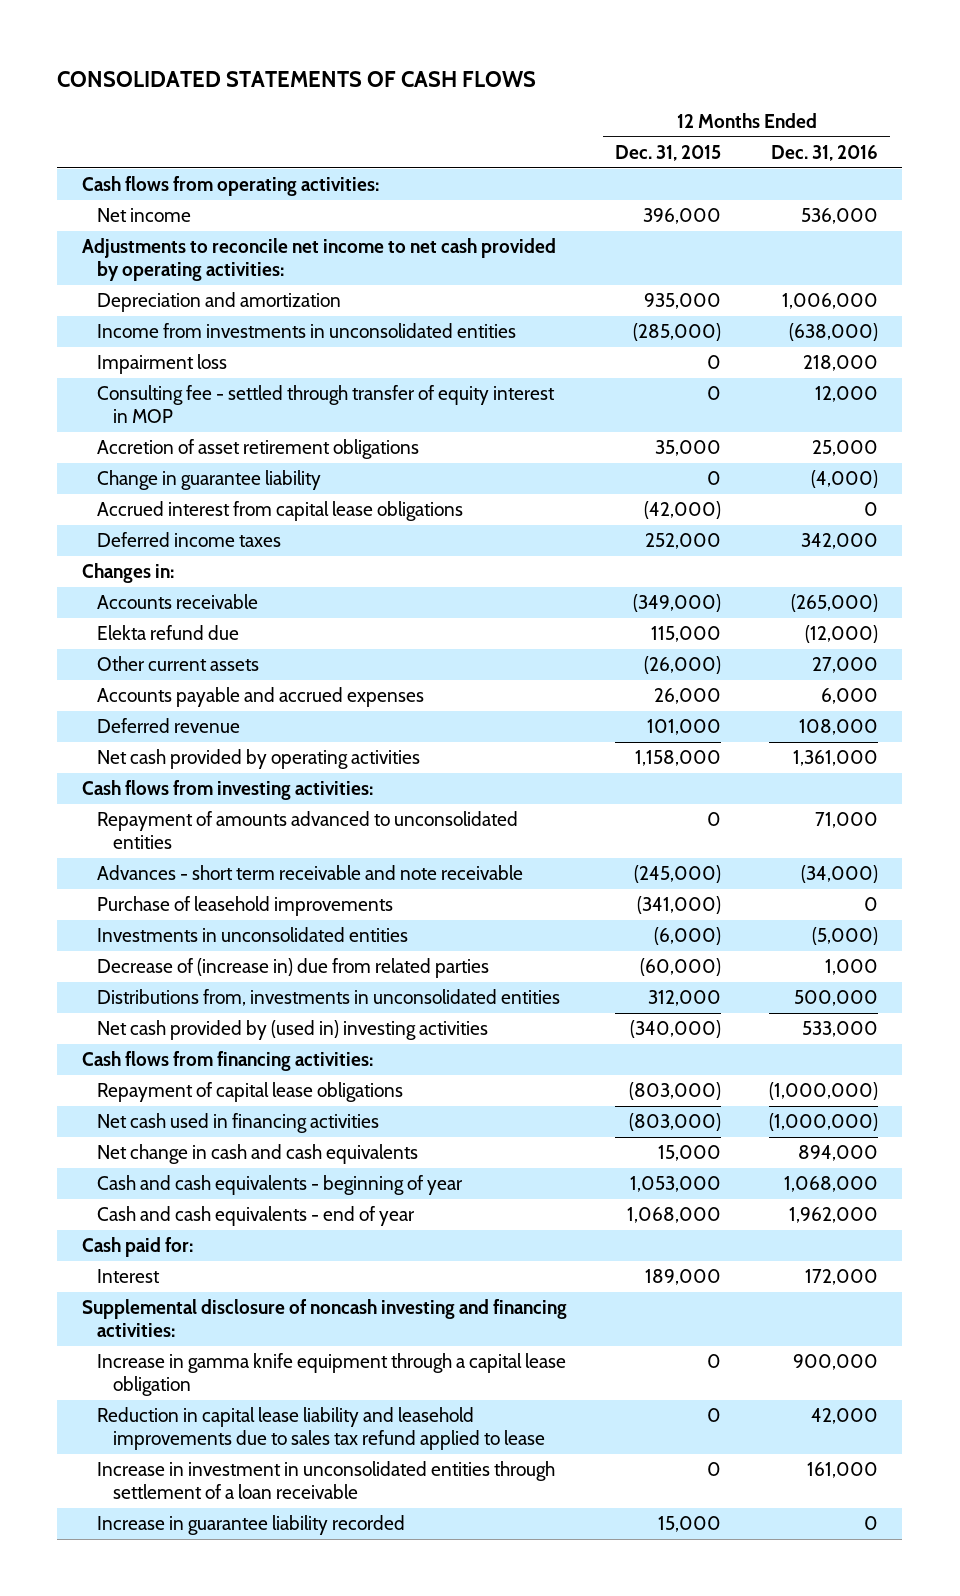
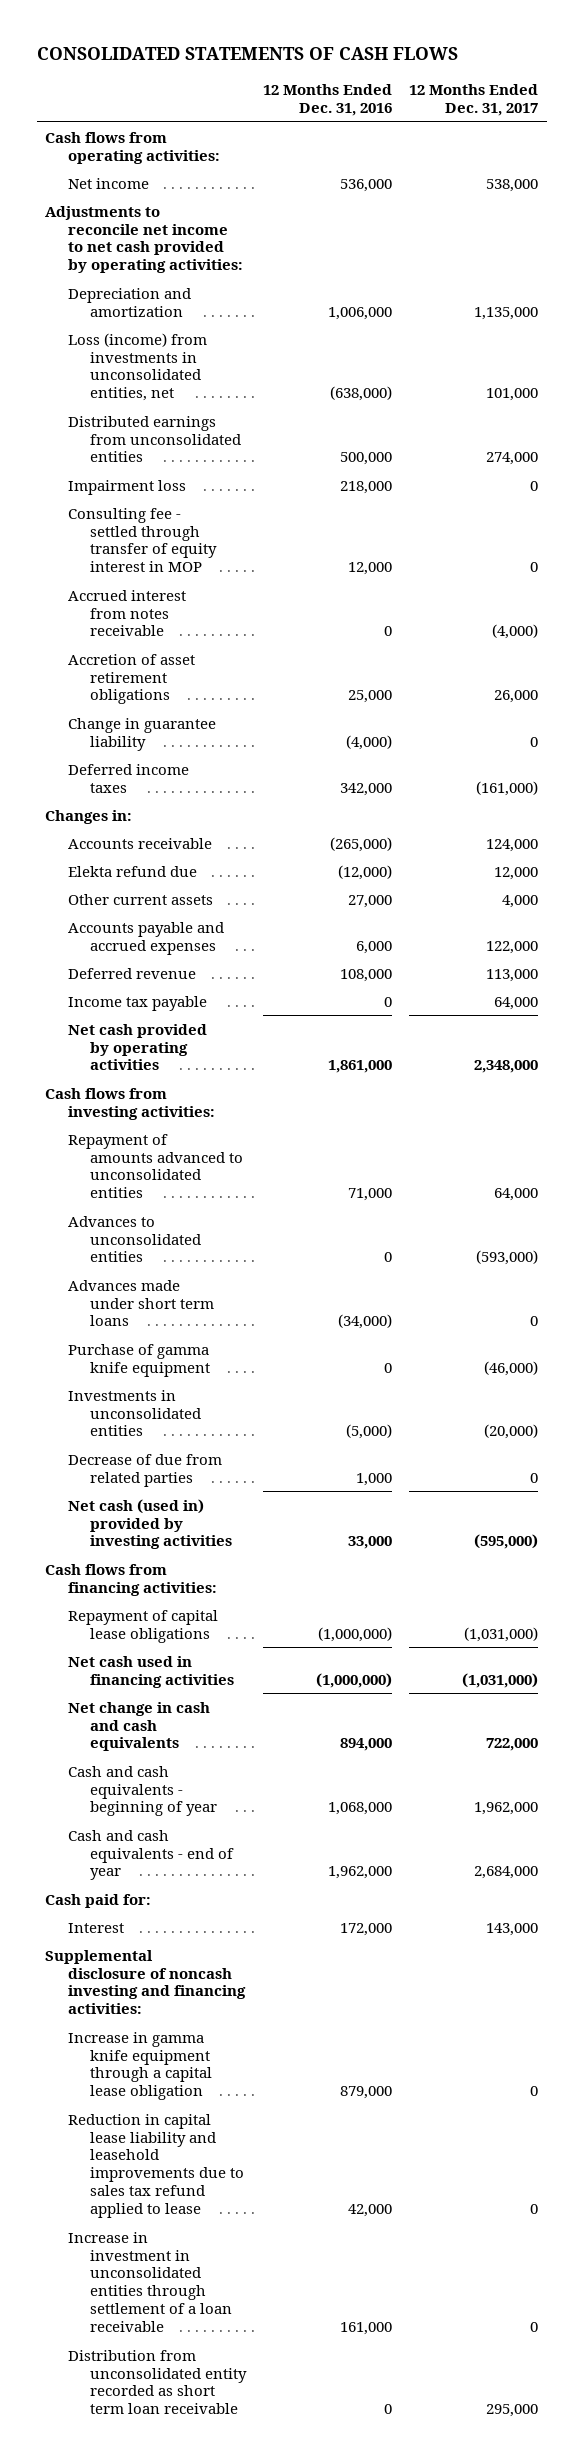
- | 12 Months Ended Dec. 31, 2015 | 12 Months Ended Dec. 31, 2016
+ | 12 Months Ended Dec. 31, 2016 | 12 Months Ended Dec. 31, 2017
- Income from investments in unconsolidated entities | (285,000) | (638,000)
+ Loss (income) from investments in unconsolidated entities, net | (638,000) | 101,000
+ Distributed earnings from unconsolidated entities | 500,000 | 274,000
+ Accrued interest from notes receivable | 0 | (4,000)
- Accrued interest from capital lease obligations | (42,000) | 0
- Net cash provided by operating activities | 1,158,000 | 1,361,000
+ Income tax payable | 0 | 64,000
+ Net cash provided by operating activities | 1,861,000 | 2,348,000
- Advances - short term receivable and note receivable | (245,000) | (34,000)
- Purchase of leasehold improvements | (341,000) | 0
+ Advances to unconsolidated entities | 0 | (593,000)
+ Advances made under short term loans | (34,000) | 0
+ Purchase of gamma knife equipment | 0 | (46,000)
- Decrease of (increase in) due from related parties | (60,000) | 1,000
- Distributions from, investments in unconsolidated entities | 312,000 | 500,000
- Net cash provided by (used in) investing activities | (340,000) | 533,000
+ Decrease of due from related parties | 1,000 | 0
+ Net cash (used in) provided by investing activities | 33,000 | (595,000)
- Increase in gamma knife equipment through a capital lease obligation | 0 | 900,000
+ Increase in gamma knife equipment through a capital lease obligation | 879,000 | 0
- Increase in guarantee liability recorded | 15,000 | 0
+ Distribution from unconsolidated entity recorded as short term loan receivable | 0 | 295,000

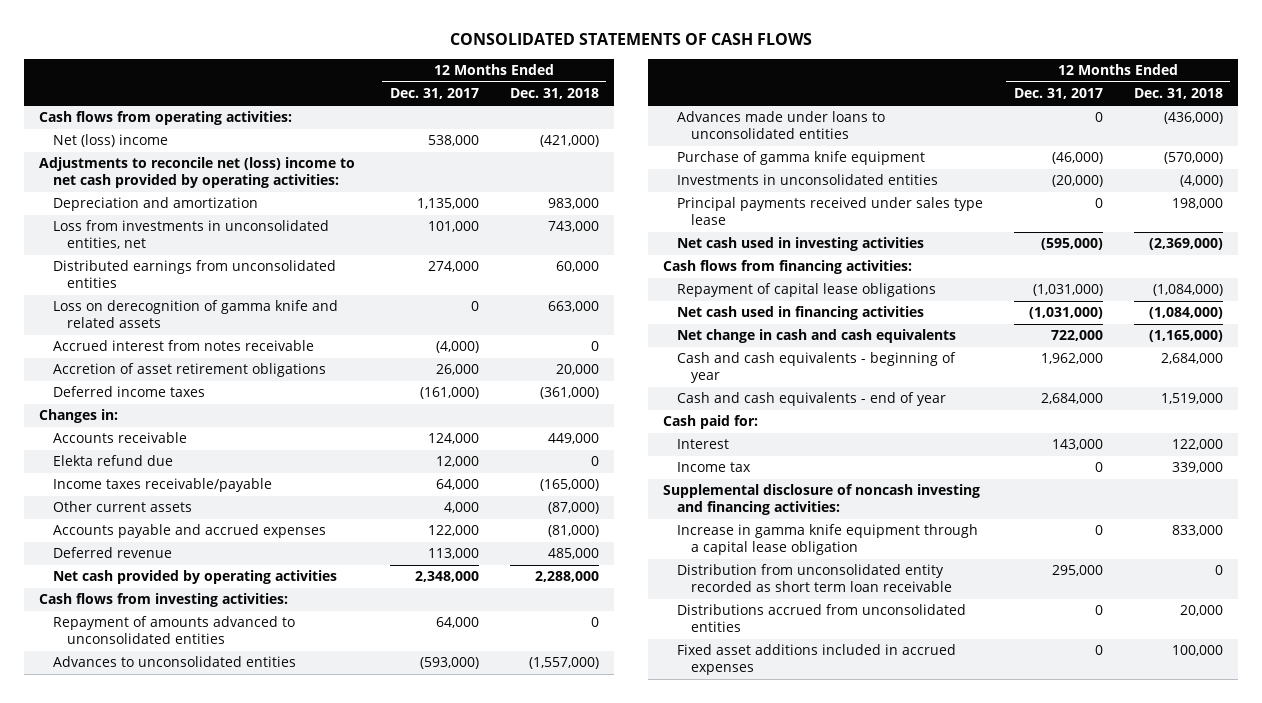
- | 12 Months Ended Dec. 31, 2016 | 12 Months Ended Dec. 31, 2017
+ | 12 Months Ended Dec. 31, 2017 | 12 Months Ended Dec. 31, 2018
- Net income | 536,000 | 538,000
- Adjustments to reconcile net income to net cash provided by operating activities:
+ Net (loss) income | 538,000 | (421,000)
+ Adjustments to reconcile net (loss) income to net cash provided by operating activities:
- Loss (income) from investments in unconsolidated entities, net | (638,000) | 101,000
+ Loss from investments in unconsolidated entities, net | 101,000 | 743,000
- Impairment loss | 218,000 | 0
- Consulting fee - settled through transfer of equity interest in MOP | 12,000 | 0
+ Loss on derecognition of gamma knife and related assets | 0 | 663,000
- Change in guarantee liability | (4,000) | 0
+ Income taxes receivable/payable | 64,000 | (165,000)
- Income tax payable | 0 | 64,000
- Advances made under short term loans | (34,000) | 0
+ Advances made under loans to unconsolidated entities | 0 | (436,000)
- Decrease of due from related parties | 1,000 | 0
- Net cash (used in) provided by investing activities | 33,000 | (595,000)
+ Principal payments received under sales type lease | 0 | 198,000
+ Net cash used in investing activities | (595,000) | (2,369,000)
+ Income tax | 0 | 339,000
- Reduction in capital lease liability and leasehold improvements due to sales tax refund applied to lease | 42,000 | 0
- Increase in investment in unconsolidated entities through settlement of a loan receivable | 161,000 | 0
+ Distributions accrued from unconsolidated entities | 0 | 20,000
+ Fixed asset additions included in accrued expenses | 0 | 100,000

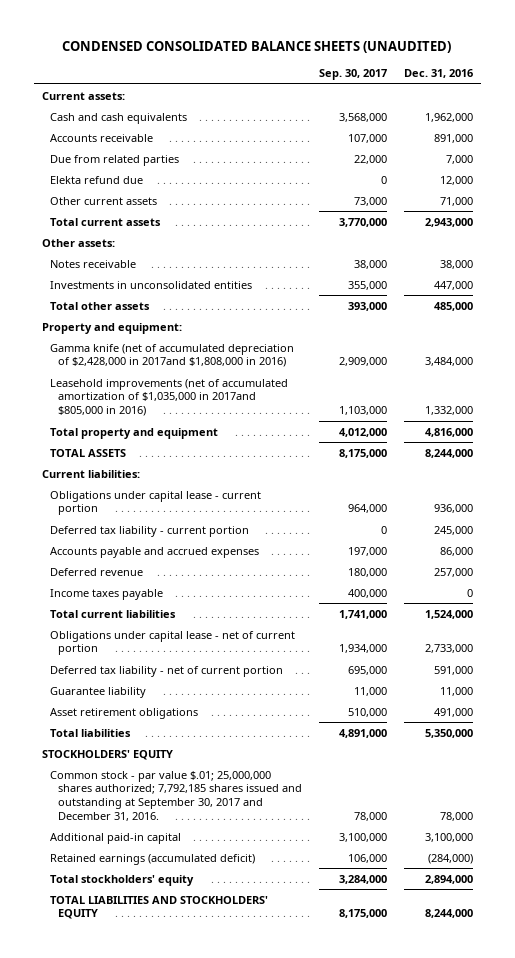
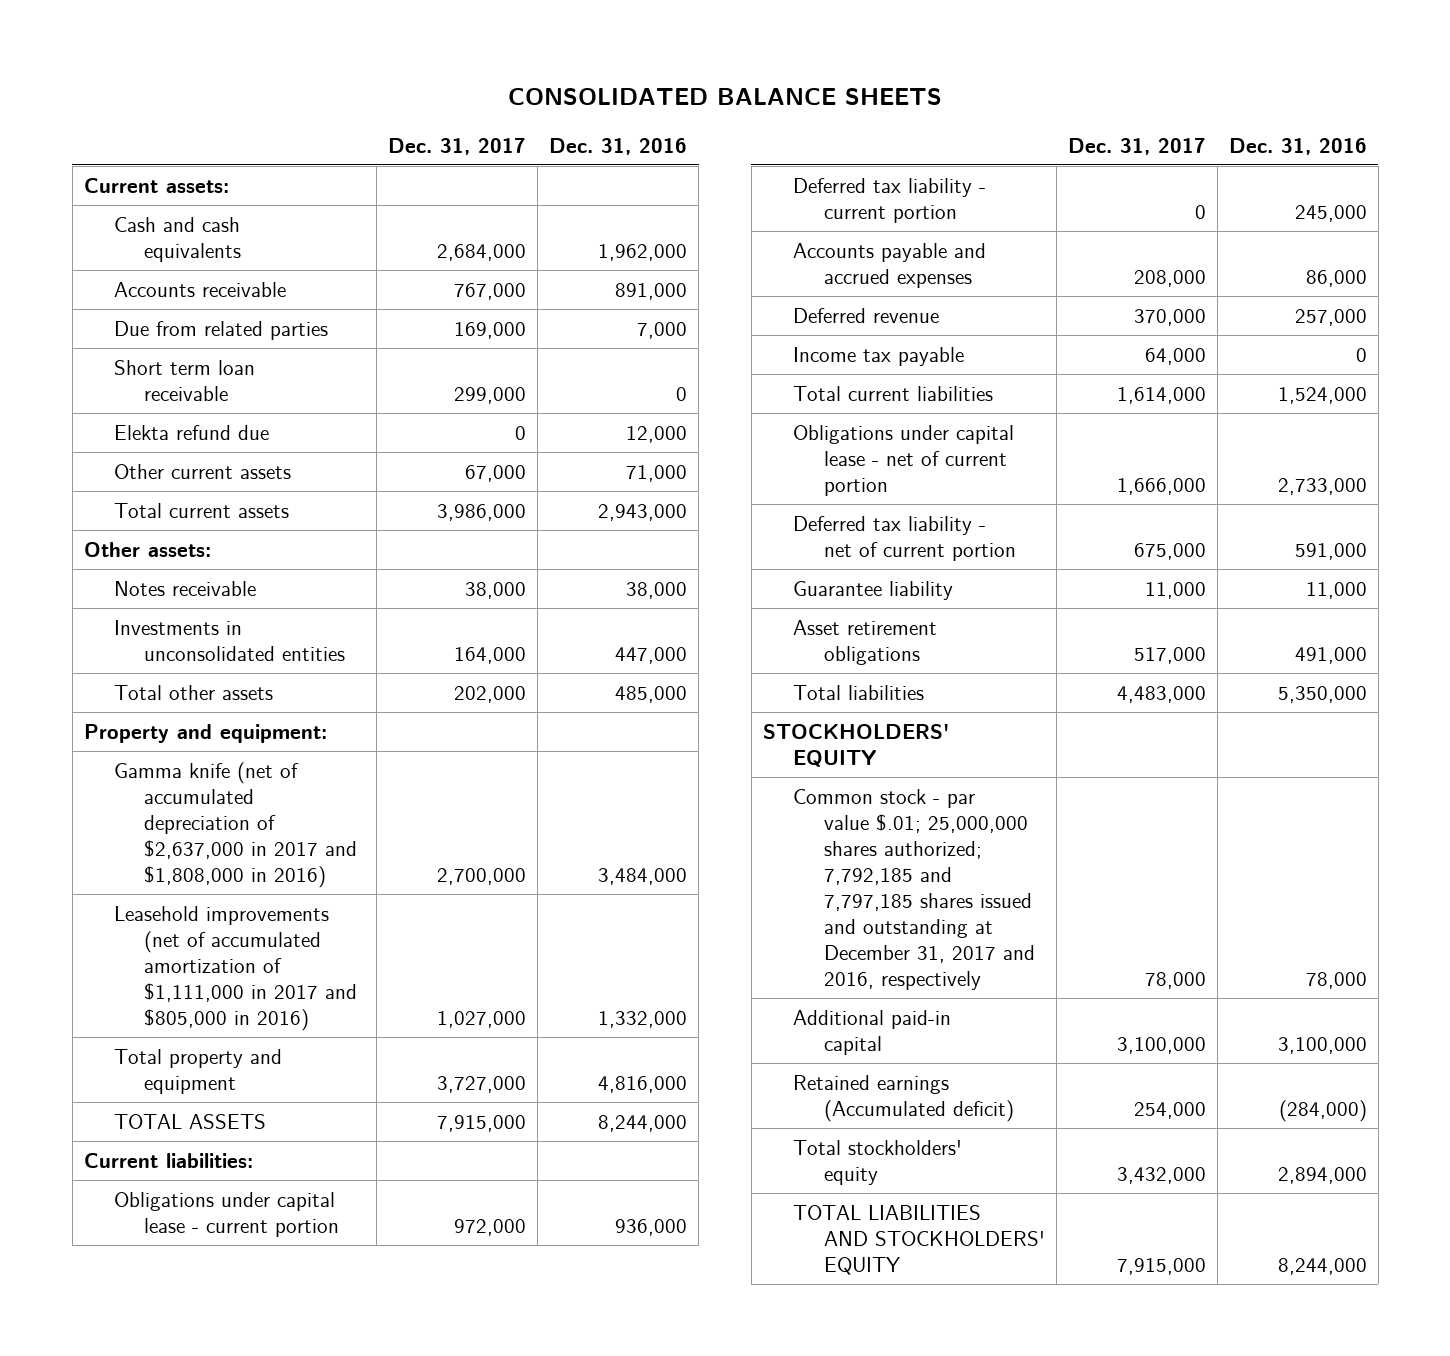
- CONDENSED CONSOLIDATED BALANCE SHEETS (UNAUDITED)
+ CONSOLIDATED BALANCE SHEETS
- | Sep. 30, 2017 | Dec. 31, 2016
+ | Dec. 31, 2017 | Dec. 31, 2016
+ Short term loan receivable | 299,000 | 0
- Gamma knife (net of accumulated depreciation of $2,428,000 in 2017and $1,808,000 in 2016) | 2,909,000 | 3,484,000
- Leasehold improvements (net of accumulated amortization of $1,035,000 in 2017and $805,000 in 2016) | 1,103,000 | 1,332,000
+ Gamma knife (net of accumulated depreciation of $2,637,000 in 2017 and $1,808,000 in 2016) | 2,700,000 | 3,484,000
+ Leasehold improvements (net of accumulated amortization of $1,111,000 in 2017 and $805,000 in 2016) | 1,027,000 | 1,332,000
- Income taxes payable | 400,000 | 0
+ Income tax payable | 64,000 | 0
- Common stock - par value $.01; 25,000,000 shares authorized; 7,792,185 shares issued and outstanding at September 30, 2017 and December 31, 2016. | 78,000 | 78,000
+ Common stock - par value $.01; 25,000,000 shares authorized; 7,792,185 and 7,797,185 shares issued and outstanding at December 31, 2017 and 2016, respectively | 78,000 | 78,000
- Retained earnings (accumulated deficit) | 106,000 | (284,000)
+ Retained earnings (Accumulated deficit) | 254,000 | (284,000)

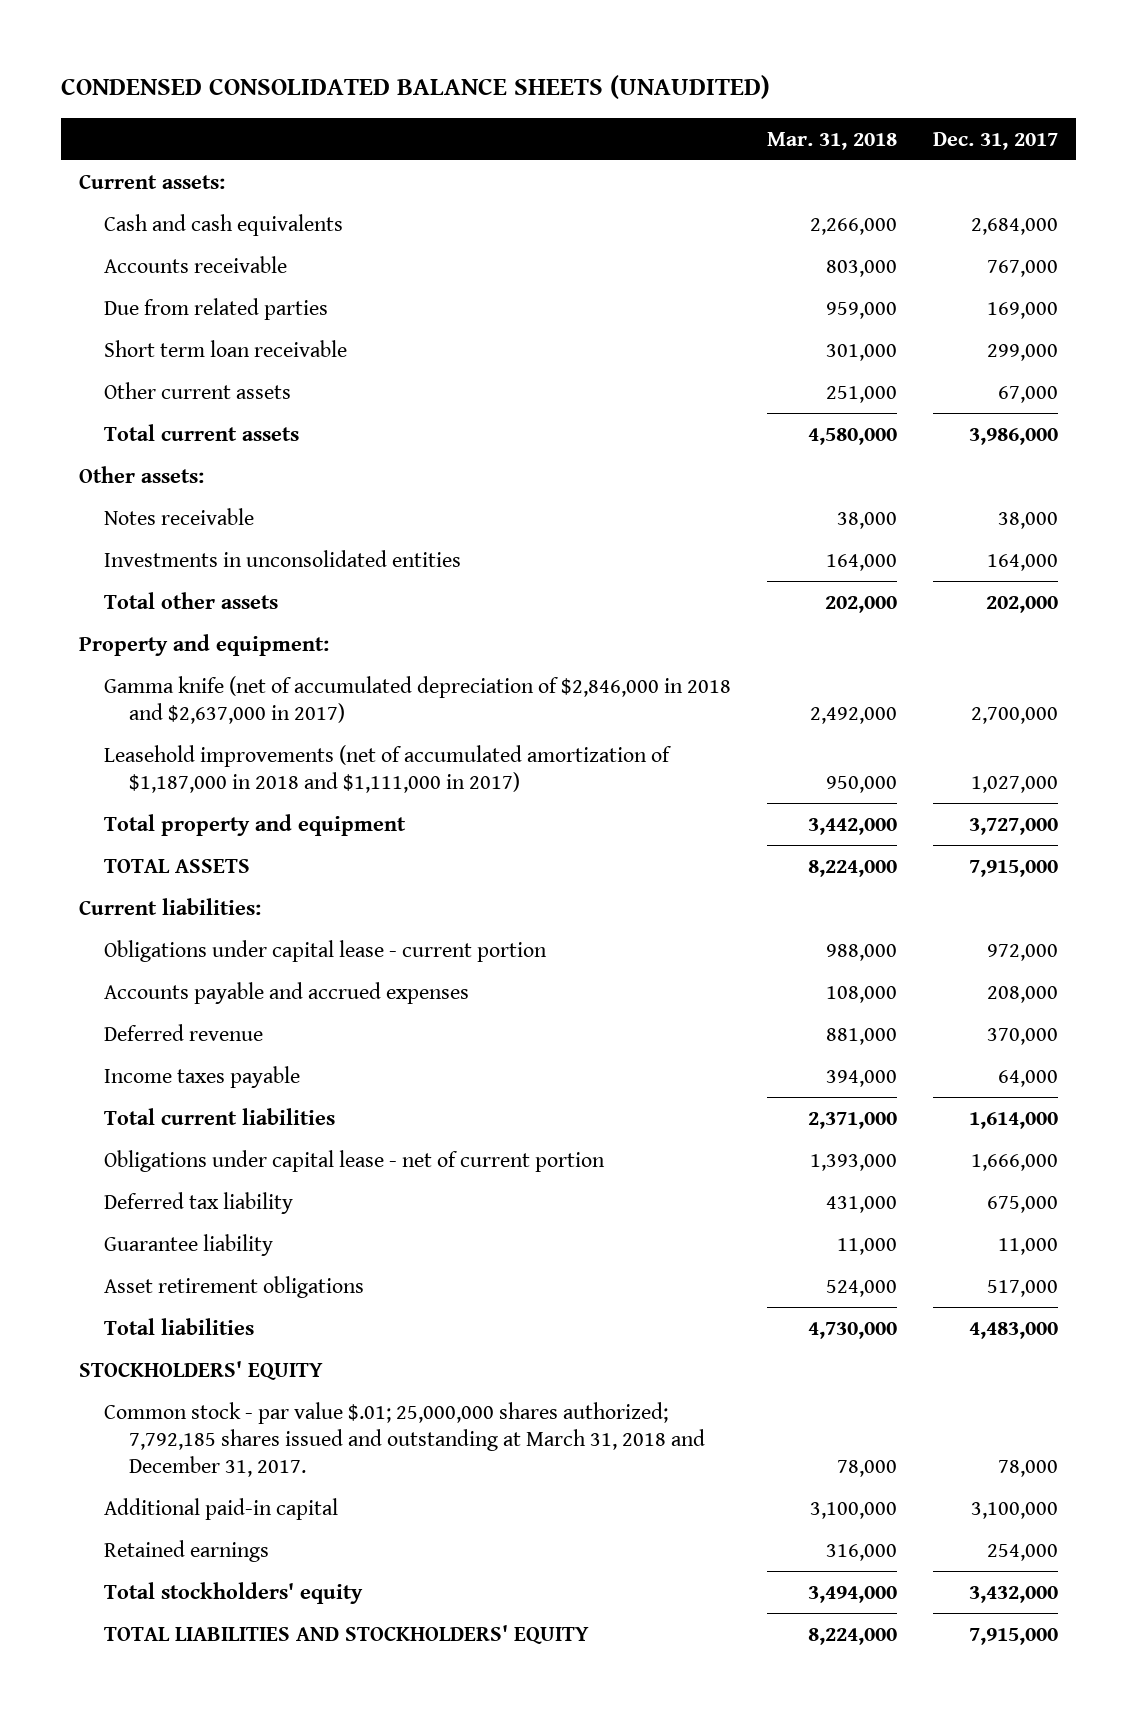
- CONSOLIDATED BALANCE SHEETS
+ CONDENSED CONSOLIDATED BALANCE SHEETS (UNAUDITED)
- | Dec. 31, 2017 | Dec. 31, 2016
+ | Mar. 31, 2018 | Dec. 31, 2017
- Elekta refund due | 0 | 12,000
- Gamma knife (net of accumulated depreciation of $2,637,000 in 2017 and $1,808,000 in 2016) | 2,700,000 | 3,484,000
- Leasehold improvements (net of accumulated amortization of $1,111,000 in 2017 and $805,000 in 2016) | 1,027,000 | 1,332,000
+ Gamma knife (net of accumulated depreciation of $2,846,000 in 2018 and $2,637,000 in 2017) | 2,492,000 | 2,700,000
+ Leasehold improvements (net of accumulated amortization of $1,187,000 in 2018 and $1,111,000 in 2017) | 950,000 | 1,027,000
- Deferred tax liability - current portion | 0 | 245,000
- Income tax payable | 64,000 | 0
+ Income taxes payable | 394,000 | 64,000
- Deferred tax liability - net of current portion | 675,000 | 591,000
+ Deferred tax liability | 431,000 | 675,000
- Common stock - par value $.01; 25,000,000 shares authorized; 7,792,185 and 7,797,185 shares issued and outstanding at December 31, 2017 and 2016, respectively | 78,000 | 78,000
+ Common stock - par value $.01; 25,000,000 shares authorized; 7,792,185 shares issued and outstanding at March 31, 2018 and December 31, 2017. | 78,000 | 78,000
- Retained earnings (Accumulated deficit) | 254,000 | (284,000)
+ Retained earnings | 316,000 | 254,000

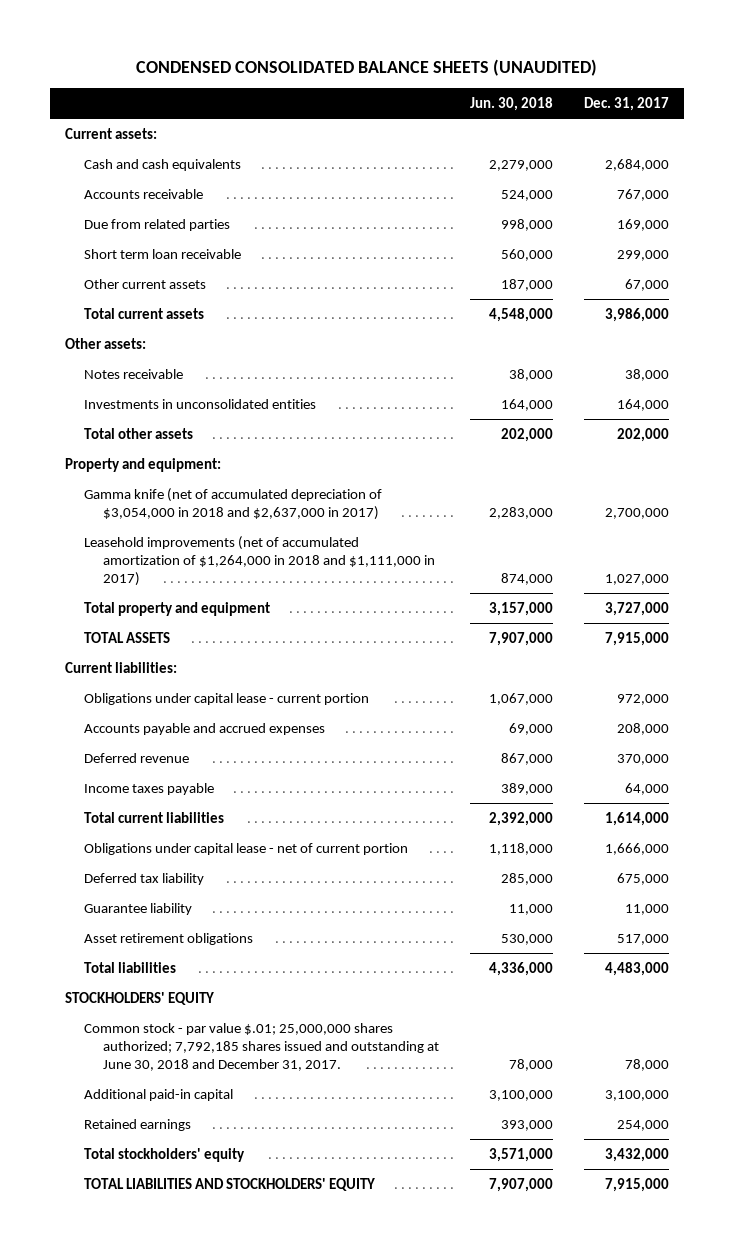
- | Mar. 31, 2018 | Dec. 31, 2017
+ | Jun. 30, 2018 | Dec. 31, 2017
- Gamma knife (net of accumulated depreciation of $2,846,000 in 2018 and $2,637,000 in 2017) | 2,492,000 | 2,700,000
- Leasehold improvements (net of accumulated amortization of $1,187,000 in 2018 and $1,111,000 in 2017) | 950,000 | 1,027,000
+ Gamma knife (net of accumulated depreciation of $3,054,000 in 2018 and $2,637,000 in 2017) | 2,283,000 | 2,700,000
+ Leasehold improvements (net of accumulated amortization of $1,264,000 in 2018 and $1,111,000 in 2017) | 874,000 | 1,027,000
- Common stock - par value $.01; 25,000,000 shares authorized; 7,792,185 shares issued and outstanding at March 31, 2018 and December 31, 2017. | 78,000 | 78,000
+ Common stock - par value $.01; 25,000,000 shares authorized; 7,792,185 shares issued and outstanding at June 30, 2018 and December 31, 2017. | 78,000 | 78,000

